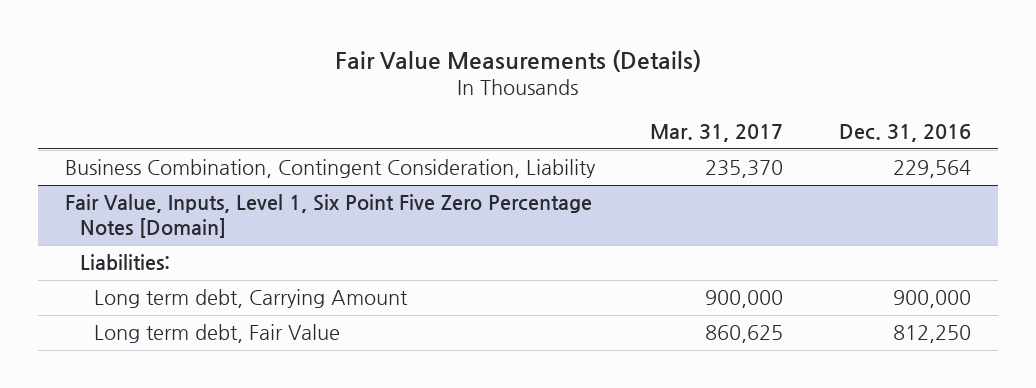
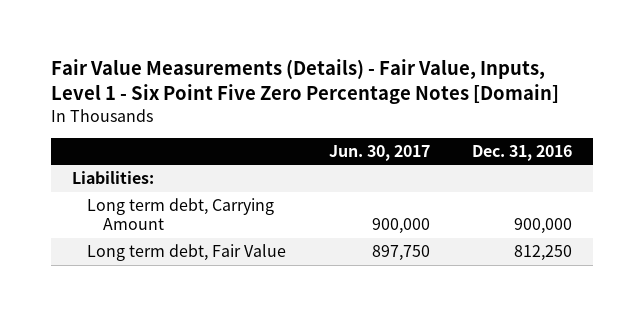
- Fair Value Measurements (Details)
+ Fair Value Measurements (Details) - Fair Value, Inputs, Level 1 - Six Point Five Zero Percentage Notes [Domain]
- | Mar. 31, 2017 | Dec. 31, 2016
+ | Jun. 30, 2017 | Dec. 31, 2016
- Business Combination, Contingent Consideration, Liability | 235,370 | 229,564
- Fair Value, Inputs, Level 1, Six Point Five Zero Percentage Notes [Domain]

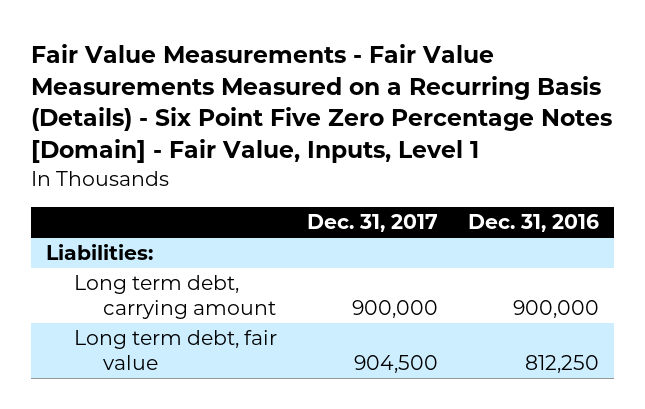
- Fair Value Measurements (Details) - Fair Value, Inputs, Level 1 - Six Point Five Zero Percentage Notes [Domain]
+ Fair Value Measurements - Fair Value Measurements Measured on a Recurring Basis (Details) - Six Point Five Zero Percentage Notes [Domain] - Fair Value, Inputs, Level 1
- | Jun. 30, 2017 | Dec. 31, 2016
+ | Dec. 31, 2017 | Dec. 31, 2016
- Long term debt, Carrying Amount | 900,000 | 900,000
- Long term debt, Fair Value | 897,750 | 812,250
+ Long term debt, carrying amount | 900,000 | 900,000
+ Long term debt, fair value | 904,500 | 812,250

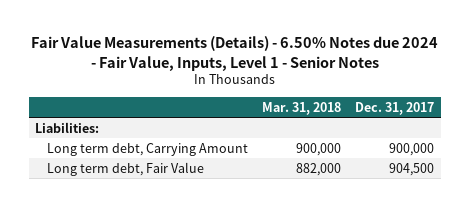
- Fair Value Measurements - Fair Value Measurements Measured on a Recurring Basis (Details) - Six Point Five Zero Percentage Notes [Domain] - Fair Value, Inputs, Level 1
+ Fair Value Measurements (Details) - 6.50% Notes due 2024 - Fair Value, Inputs, Level 1 - Senior Notes
- | Dec. 31, 2017 | Dec. 31, 2016
+ | Mar. 31, 2018 | Dec. 31, 2017
- Long term debt, carrying amount | 900,000 | 900,000
- Long term debt, fair value | 904,500 | 812,250
+ Long term debt, Carrying Amount | 900,000 | 900,000
+ Long term debt, Fair Value | 882,000 | 904,500

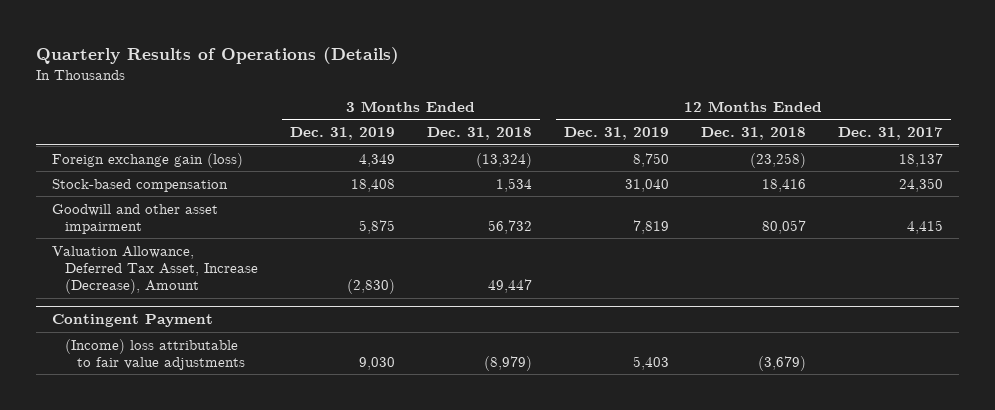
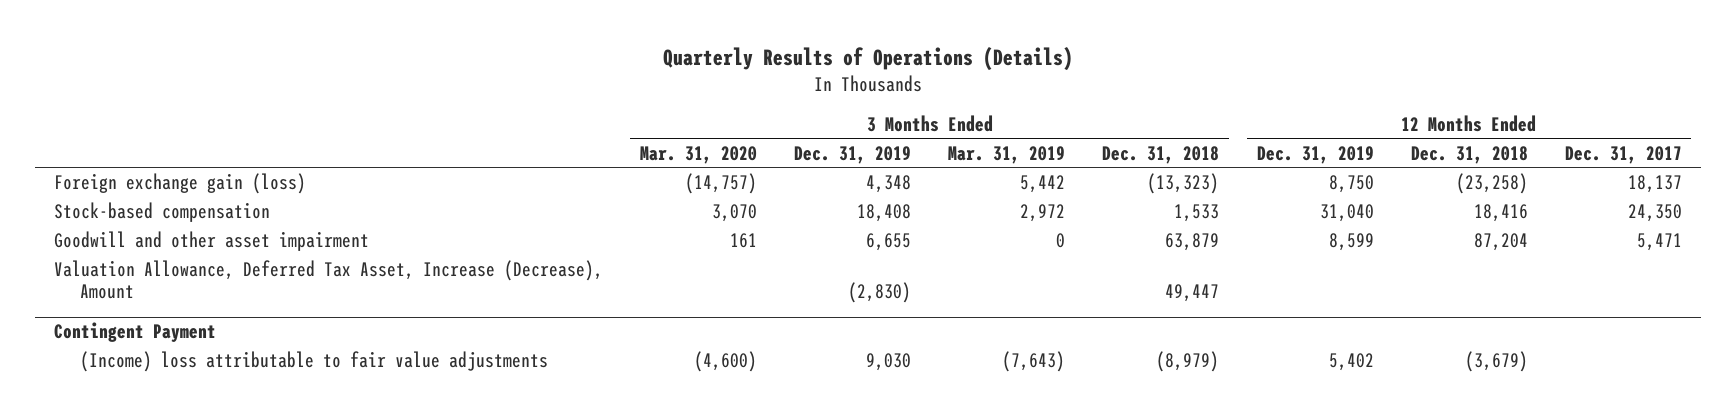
- | 3 Months Ended Dec. 31, 2019 | 3 Months Ended Dec. 31, 2018 | 12 Months Ended Dec. 31, 2019 | 12 Months Ended Dec. 31, 2018 | 12 Months Ended Dec. 31, 2017
+ | 3 Months Ended Mar. 31, 2020 | 3 Months Ended Dec. 31, 2019 | 3 Months Ended Mar. 31, 2019 | 3 Months Ended Dec. 31, 2018 | 12 Months Ended Dec. 31, 2019 | 12 Months Ended Dec. 31, 2018 | 12 Months Ended Dec. 31, 2017
- Foreign exchange gain (loss) | 4,349 | (13,324) | 8,750 | (23,258) | 18,137
- Stock-based compensation | 18,408 | 1,534 | 31,040 | 18,416 | 24,350
- Goodwill and other asset impairment | 5,875 | 56,732 | 7,819 | 80,057 | 4,415
+ Foreign exchange gain (loss) | (14,757) | 4,348 | 5,442 | (13,323) | 8,750 | (23,258) | 18,137
+ Stock-based compensation | 3,070 | 18,408 | 2,972 | 1,533 | 31,040 | 18,416 | 24,350
+ Goodwill and other asset impairment | 161 | 6,655 | 0 | 63,879 | 8,599 | 87,204 | 5,471
@ Contingent Payment
- (Income) loss attributable to fair value adjustments | 9,030 | (8,979) | 5,403 | (3,679) |
+ (Income) loss attributable to fair value adjustments | (4,600) | 9,030 | (7,643) | (8,979) | 5,402 | (3,679) |

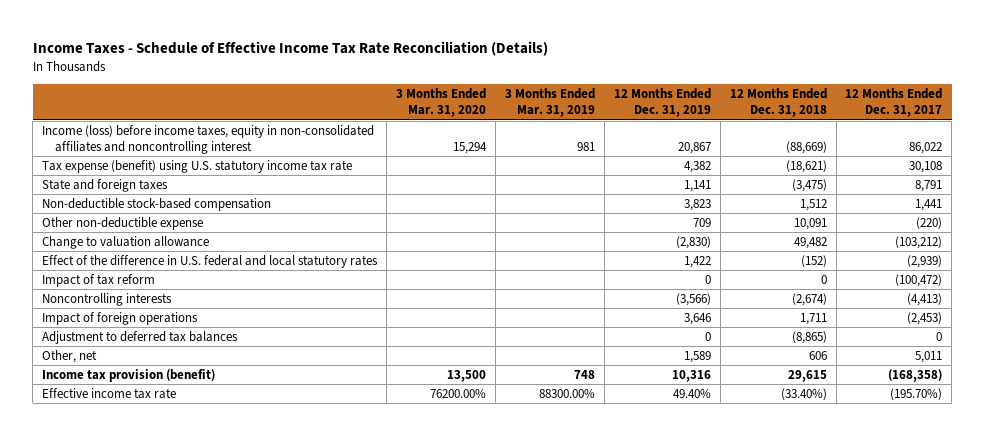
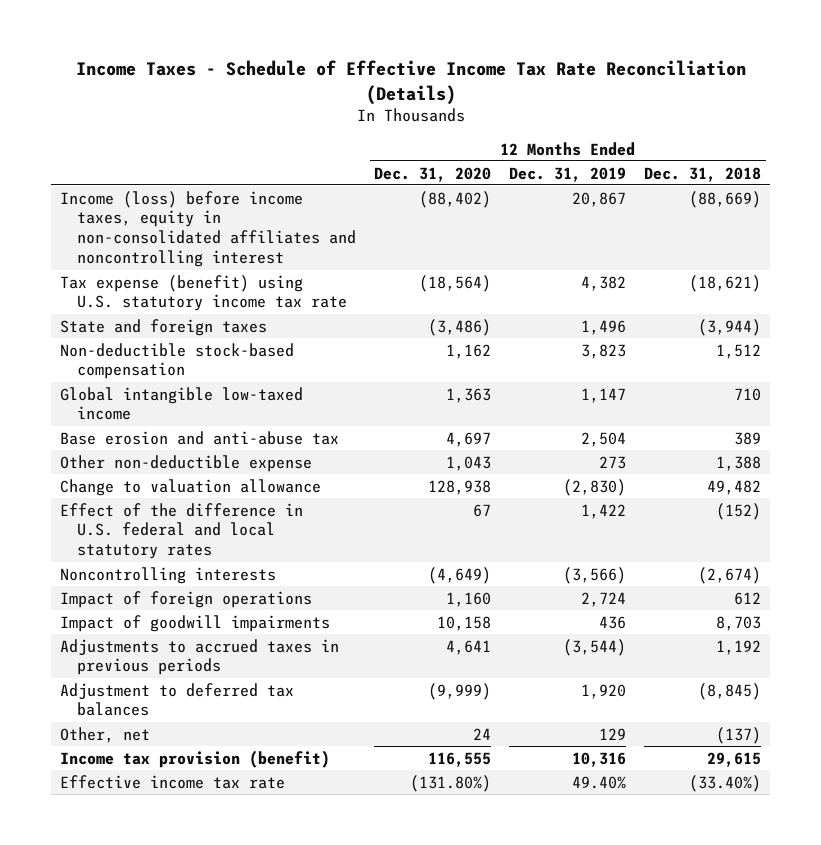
- | 3 Months Ended Mar. 31, 2020 | 3 Months Ended Mar. 31, 2019 | 12 Months Ended Dec. 31, 2019 | 12 Months Ended Dec. 31, 2018 | 12 Months Ended Dec. 31, 2017
+ | 12 Months Ended Dec. 31, 2020 | 12 Months Ended Dec. 31, 2019 | 12 Months Ended Dec. 31, 2018
- State and foreign taxes | | | 1,141 | (3,475) | 8,791
+ State and foreign taxes | (3,486) | 1,496 | (3,944)
- Other non-deductible expense | | | 709 | 10,091 | (220)
+ Global intangible low-taxed income | 1,363 | 1,147 | 710
+ Base erosion and anti-abuse tax | 4,697 | 2,504 | 389
+ Other non-deductible expense | 1,043 | 273 | 1,388
- Impact of tax reform | | | 0 | 0 | (100,472)
- Impact of foreign operations | | | 3,646 | 1,711 | (2,453)
- Adjustment to deferred tax balances | | | 0 | (8,865) | 0
- Other, net | | | 1,589 | 606 | 5,011
+ Impact of foreign operations | 1,160 | 2,724 | 612
+ Impact of goodwill impairments | 10,158 | 436 | 8,703
+ Adjustments to accrued taxes in previous periods | 4,641 | (3,544) | 1,192
+ Adjustment to deferred tax balances | (9,999) | 1,920 | (8,845)
+ Other, net | 24 | 129 | (137)

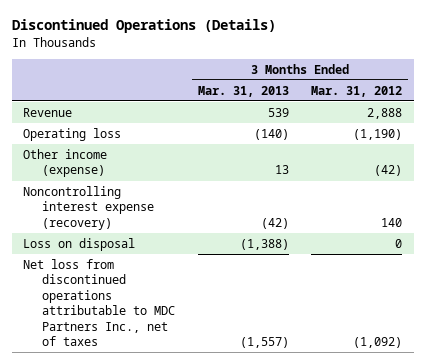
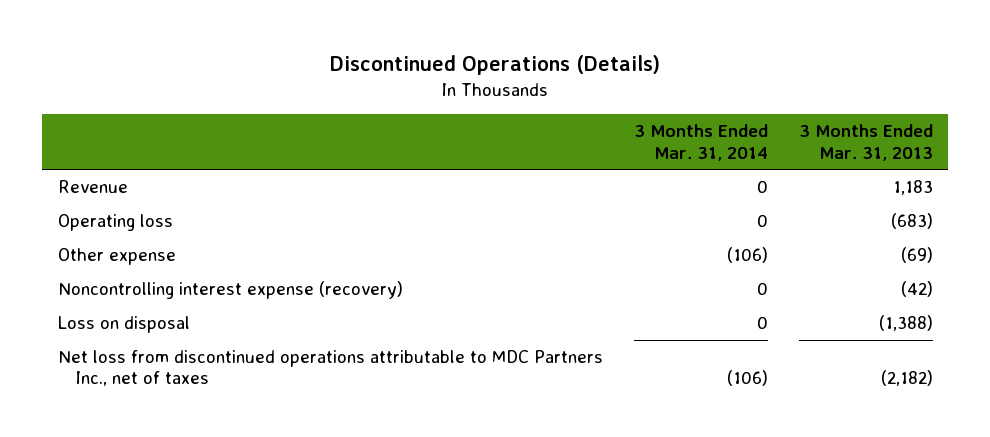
- | 3 Months Ended Mar. 31, 2013 | 3 Months Ended Mar. 31, 2012
+ | 3 Months Ended Mar. 31, 2014 | 3 Months Ended Mar. 31, 2013
- Revenue | 539 | 2,888
- Operating loss | (140) | (1,190)
- Other income (expense) | 13 | (42)
+ Revenue | 0 | 1,183
+ Operating loss | 0 | (683)
+ Other expense | (106) | (69)
- Net loss from discontinued operations attributable to MDC Partners Inc., net of taxes | (1,557) | (1,092)
+ Net loss from discontinued operations attributable to MDC Partners Inc., net of taxes | (106) | (2,182)

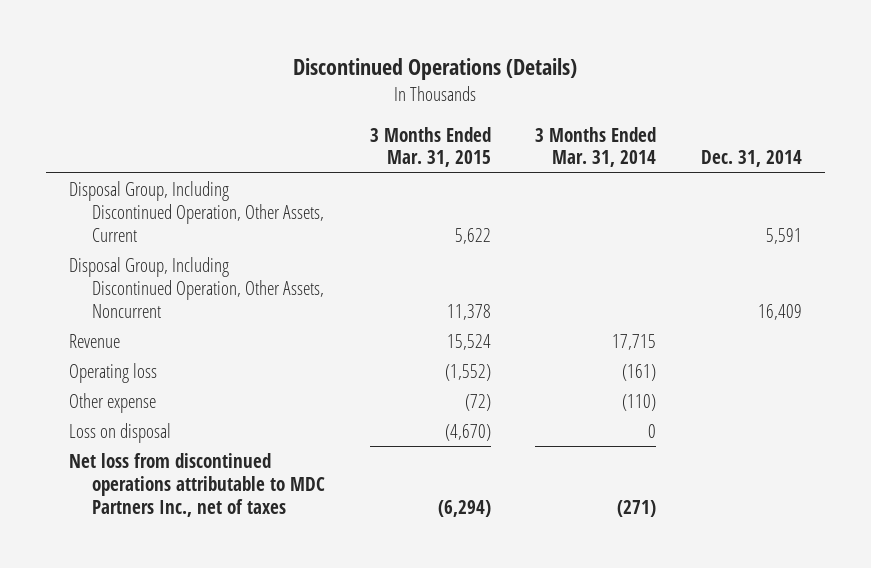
- | 3 Months Ended Mar. 31, 2014 | 3 Months Ended Mar. 31, 2013
+ | 3 Months Ended Mar. 31, 2015 | 3 Months Ended Mar. 31, 2014 | Dec. 31, 2014
- Revenue | 0 | 1,183
- Operating loss | 0 | (683)
- Other expense | (106) | (69)
- Noncontrolling interest expense (recovery) | 0 | (42)
+ Disposal Group, Including Discontinued Operation, Other Assets, Current | 5,622 | | 5,591
+ Disposal Group, Including Discontinued Operation, Other Assets, Noncurrent | 11,378 | | 16,409
+ Revenue | 15,524 | 17,715 |
+ Operating loss | (1,552) | (161) |
+ Other expense | (72) | (110) |
- Net loss from discontinued operations attributable to MDC Partners Inc., net of taxes | (106) | (2,182)
+ Net loss from discontinued operations attributable to MDC Partners Inc., net of taxes | (6,294) | (271) |

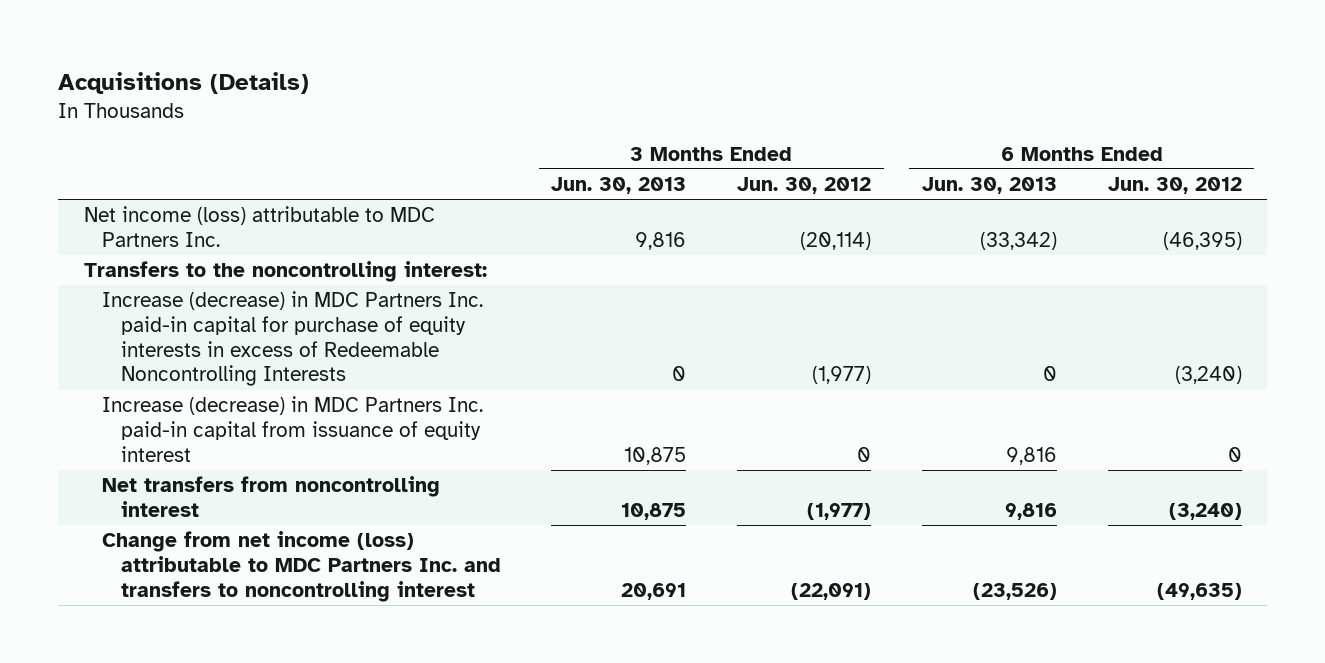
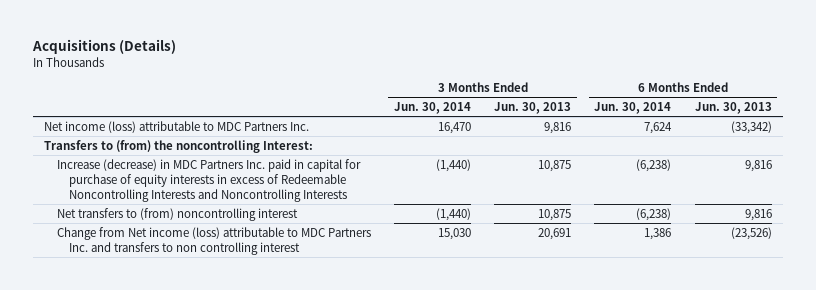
- | 3 Months Ended Jun. 30, 2013 | 3 Months Ended Jun. 30, 2012 | 6 Months Ended Jun. 30, 2013 | 6 Months Ended Jun. 30, 2012
+ | 3 Months Ended Jun. 30, 2014 | 3 Months Ended Jun. 30, 2013 | 6 Months Ended Jun. 30, 2014 | 6 Months Ended Jun. 30, 2013
- Transfers to the noncontrolling interest:
- Increase (decrease) in MDC Partners Inc. paid-in capital for purchase of equity interests in excess of Redeemable Noncontrolling Interests | 0 | (1,977) | 0 | (3,240)
- Increase (decrease) in MDC Partners Inc. paid-in capital from issuance of equity interest | 10,875 | 0 | 9,816 | 0
- Net transfers from noncontrolling interest | 10,875 | (1,977) | 9,816 | (3,240)
- Change from net income (loss) attributable to MDC Partners Inc. and transfers to noncontrolling interest | 20,691 | (22,091) | (23,526) | (49,635)
+ Transfers to (from) the noncontrolling Interest:
+ Increase (decrease) in MDC Partners Inc. paid in capital for purchase of equity interests in excess of Redeemable Noncontrolling Interests and Noncontrolling Interests | (1,440) | 10,875 | (6,238) | 9,816
+ Net transfers to (from) noncontrolling interest | (1,440) | 10,875 | (6,238) | 9,816
+ Change from Net income (loss) attributable to MDC Partners Inc. and transfers to non controlling interest | 15,030 | 20,691 | 1,386 | (23,526)

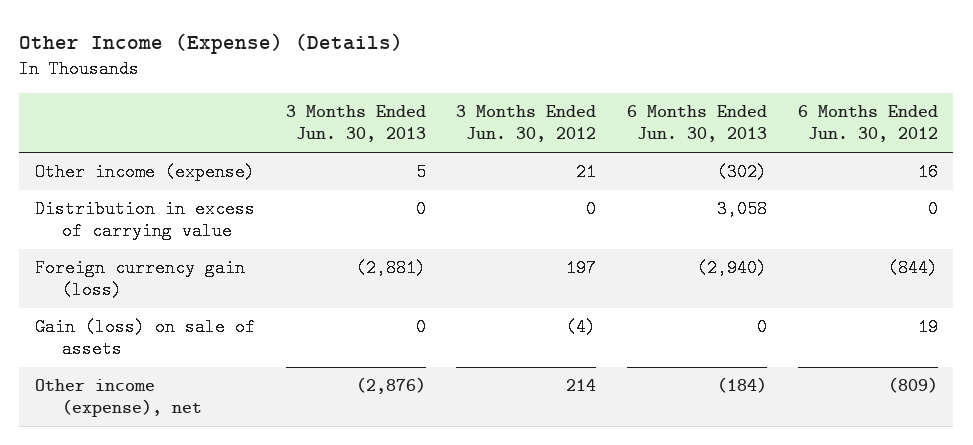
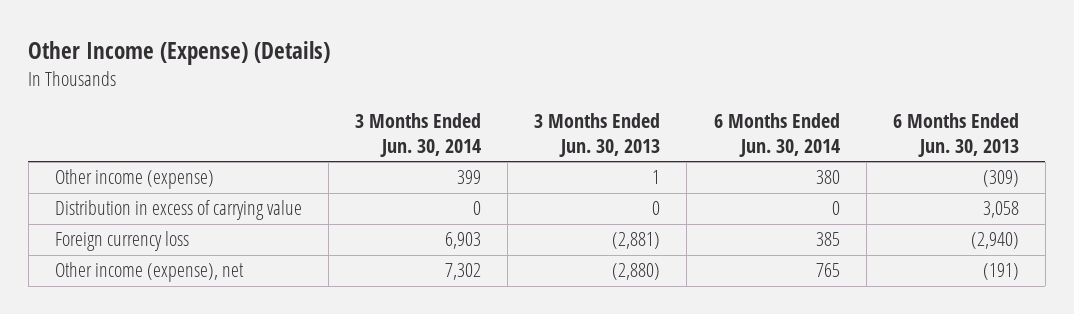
- | 3 Months Ended Jun. 30, 2013 | 3 Months Ended Jun. 30, 2012 | 6 Months Ended Jun. 30, 2013 | 6 Months Ended Jun. 30, 2012
+ | 3 Months Ended Jun. 30, 2014 | 3 Months Ended Jun. 30, 2013 | 6 Months Ended Jun. 30, 2014 | 6 Months Ended Jun. 30, 2013
- Other income (expense) | 5 | 21 | (302) | 16
+ Other income (expense) | 399 | 1 | 380 | (309)
- Foreign currency gain (loss) | (2,881) | 197 | (2,940) | (844)
- Gain (loss) on sale of assets | 0 | (4) | 0 | 19
- Other income (expense), net | (2,876) | 214 | (184) | (809)
+ Foreign currency loss | 6,903 | (2,881) | 385 | (2,940)
+ Other income (expense), net | 7,302 | (2,880) | 765 | (191)

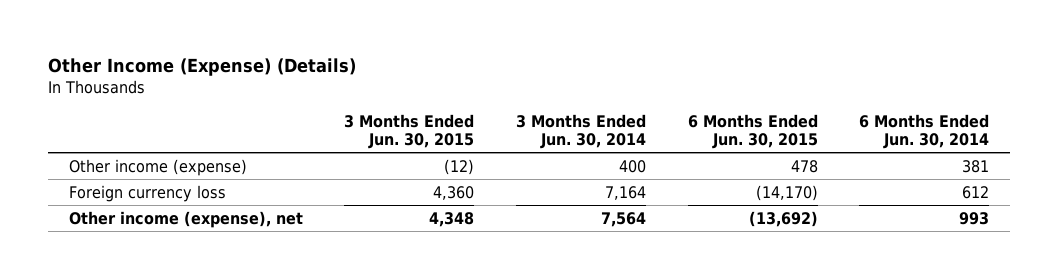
- | 3 Months Ended Jun. 30, 2014 | 3 Months Ended Jun. 30, 2013 | 6 Months Ended Jun. 30, 2014 | 6 Months Ended Jun. 30, 2013
+ | 3 Months Ended Jun. 30, 2015 | 3 Months Ended Jun. 30, 2014 | 6 Months Ended Jun. 30, 2015 | 6 Months Ended Jun. 30, 2014
- Other income (expense) | 399 | 1 | 380 | (309)
- Distribution in excess of carrying value | 0 | 0 | 0 | 3,058
- Foreign currency loss | 6,903 | (2,881) | 385 | (2,940)
- Other income (expense), net | 7,302 | (2,880) | 765 | (191)
+ Other income (expense) | (12) | 400 | 478 | 381
+ Foreign currency loss | 4,360 | 7,164 | (14,170) | 612
+ Other income (expense), net | 4,348 | 7,564 | (13,692) | 993

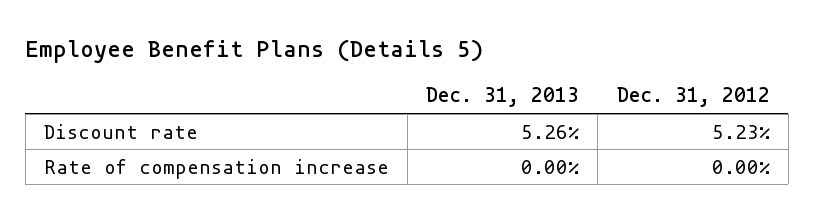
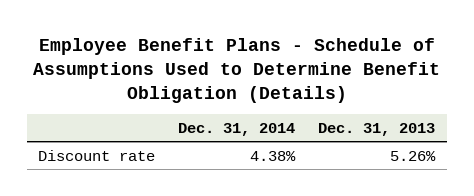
- Employee Benefit Plans (Details 5)
+ Employee Benefit Plans - Schedule of Assumptions Used to Determine Benefit Obligation (Details)
- | Dec. 31, 2013 | Dec. 31, 2012
+ | Dec. 31, 2014 | Dec. 31, 2013
- Rate of compensation increase | 0.00% | 0.00%

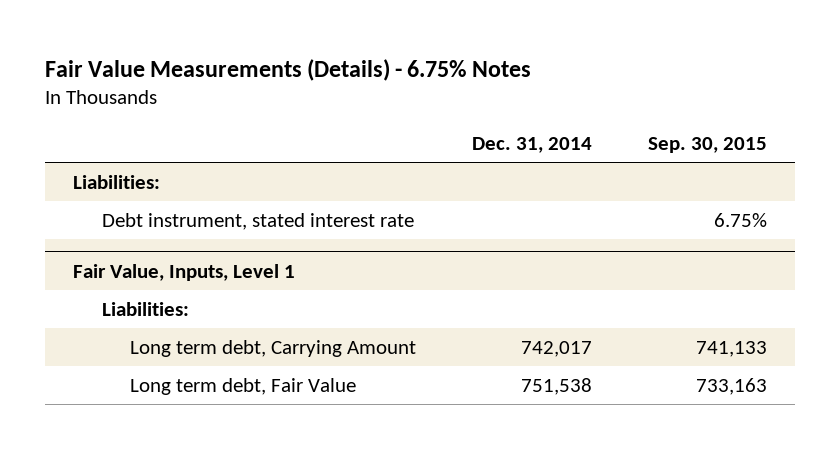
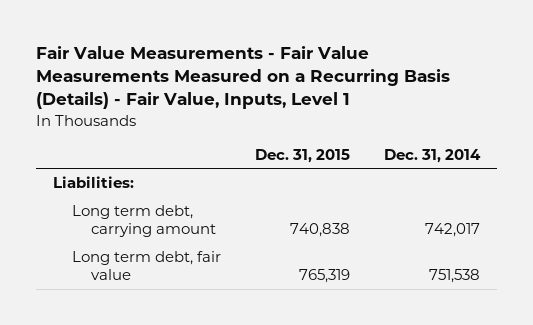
- Fair Value Measurements (Details) - 6.75% Notes
+ Fair Value Measurements - Fair Value Measurements Measured on a Recurring Basis (Details) - Fair Value, Inputs, Level 1
- | Dec. 31, 2014 | Sep. 30, 2015
+ | Dec. 31, 2015 | Dec. 31, 2014
- Debt instrument, stated interest rate | | 6.75%
- Fair Value, Inputs, Level 1
- Liabilities:
- Long term debt, Carrying Amount | 742,017 | 741,133
- Long term debt, Fair Value | 751,538 | 733,163
+ Long term debt, carrying amount | 740,838 | 742,017
+ Long term debt, fair value | 765,319 | 751,538

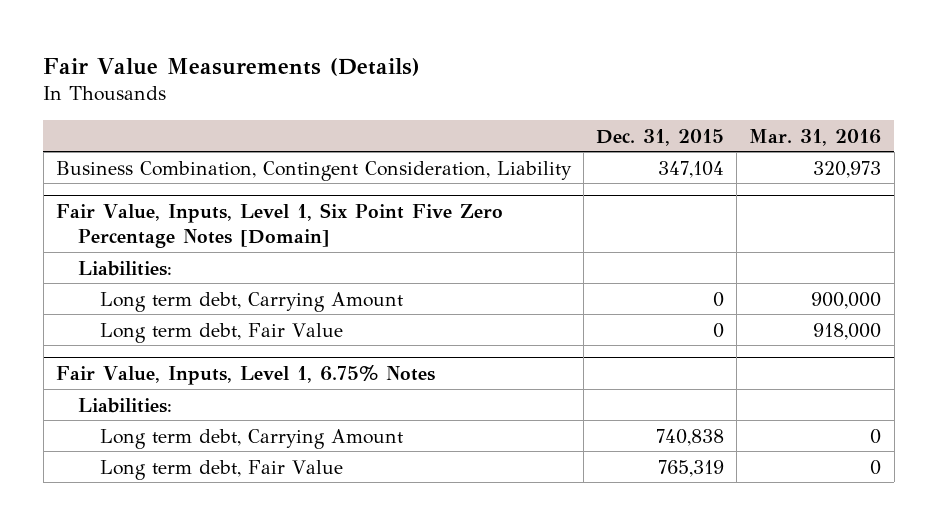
- Fair Value Measurements - Fair Value Measurements Measured on a Recurring Basis (Details) - Fair Value, Inputs, Level 1
+ Fair Value Measurements (Details)
- | Dec. 31, 2015 | Dec. 31, 2014
+ | Dec. 31, 2015 | Mar. 31, 2016
+ Business Combination, Contingent Consideration, Liability | 347,104 | 320,973
+ Fair Value, Inputs, Level 1, Six Point Five Zero Percentage Notes [Domain]
- Long term debt, carrying amount | 740,838 | 742,017
- Long term debt, fair value | 765,319 | 751,538
+ Long term debt, Carrying Amount | 0 | 900,000
+ Long term debt, Fair Value | 0 | 918,000
+ Fair Value, Inputs, Level 1, 6.75% Notes
+ Liabilities:
+ Long term debt, Carrying Amount | 740,838 | 0
+ Long term debt, Fair Value | 765,319 | 0

